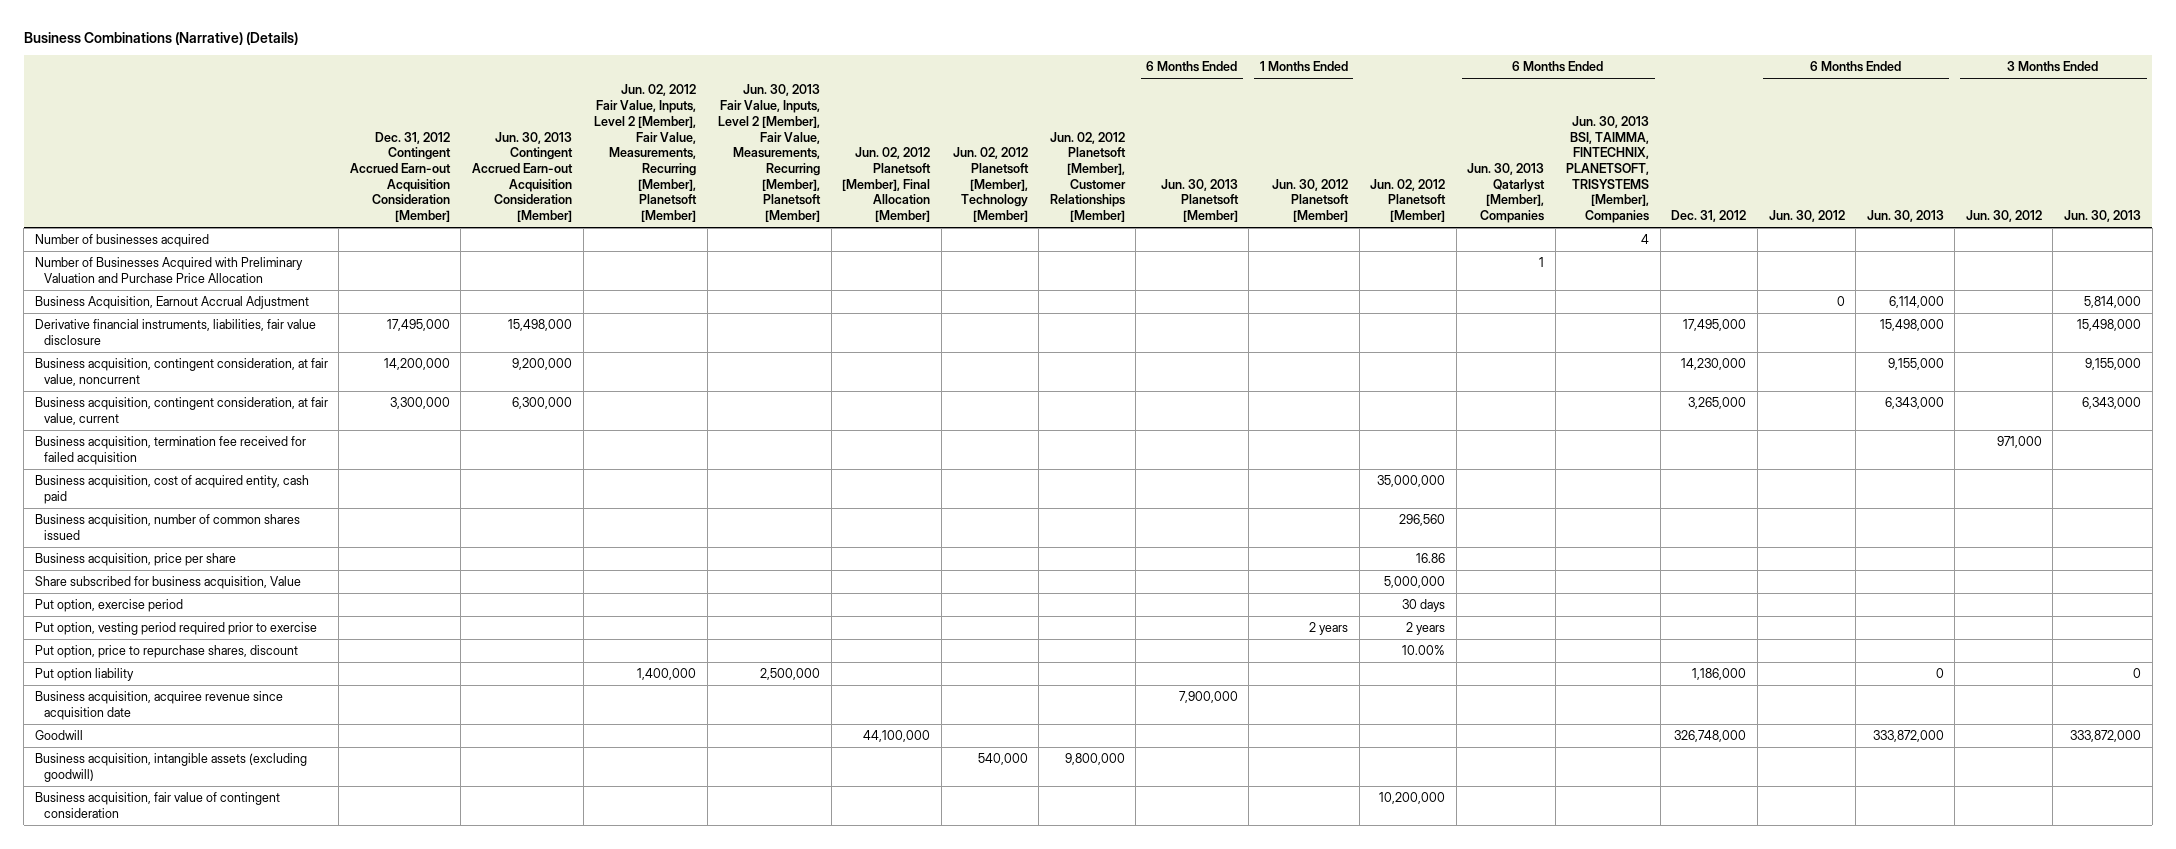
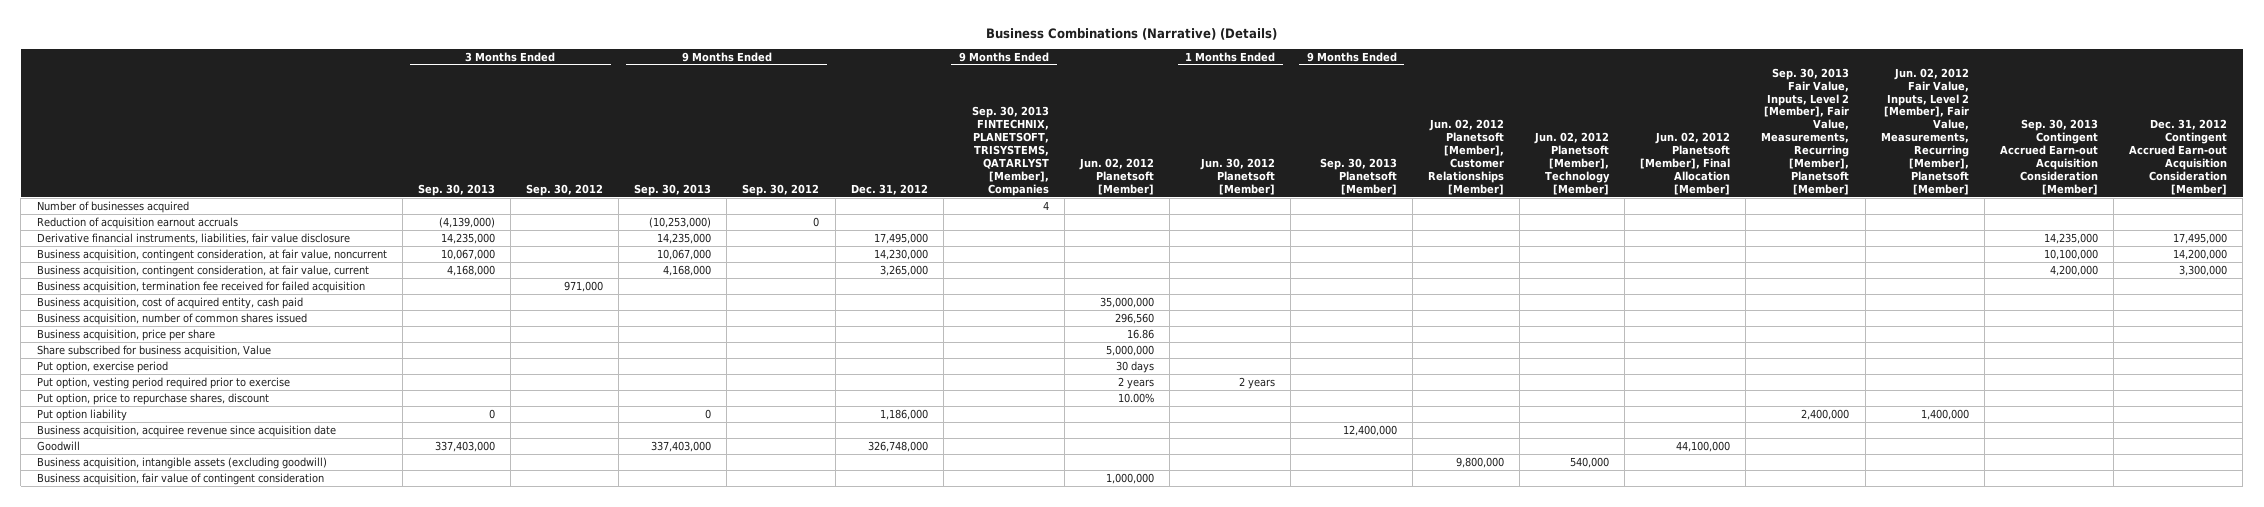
- | Dec. 31, 2012 Contingent Accrued Earn-out Acquisition Consideration [Member] | Jun. 30, 2013 Contingent Accrued Earn-out Acquisition Consideration [Member] | Jun. 02, 2012 Fair Value, Inputs, Level 2 [Member], Fair Value, Measurements, Recurring [Member], Planetsoft [Member] | Jun. 30, 2013 Fair Value, Inputs, Level 2 [Member], Fair Value, Measurements, Recurring [Member], Planetsoft [Member] | Jun. 02, 2012 Planetsoft [Member], Final Allocation [Member] | Jun. 02, 2012 Planetsoft [Member], Technology [Member] | Jun. 02, 2012 Planetsoft [Member], Customer Relationships [Member] | 6 Months Ended Jun. 30, 2013 Planetsoft [Member] | 1 Months Ended Jun. 30, 2012 Planetsoft [Member] | Jun. 02, 2012 Planetsoft [Member] | 6 Months Ended Jun. 30, 2013 Qatarlyst [Member], Companies | 6 Months Ended Jun. 30, 2013 BSI, TAIMMA, FINTECHNIX, PLANETSOFT, TRISYSTEMS [Member], Companies | Dec. 31, 2012 | 6 Months Ended Jun. 30, 2012 | 6 Months Ended Jun. 30, 2013 | 3 Months Ended Jun. 30, 2012 | 3 Months Ended Jun. 30, 2013
+ | 3 Months Ended Sep. 30, 2013 | 3 Months Ended Sep. 30, 2012 | 9 Months Ended Sep. 30, 2013 | 9 Months Ended Sep. 30, 2012 | Dec. 31, 2012 | 9 Months Ended Sep. 30, 2013 FINTECHNIX, PLANETSOFT, TRISYSTEMS, QATARLYST [Member], Companies | Jun. 02, 2012 Planetsoft [Member] | 1 Months Ended Jun. 30, 2012 Planetsoft [Member] | 9 Months Ended Sep. 30, 2013 Planetsoft [Member] | Jun. 02, 2012 Planetsoft [Member], Customer Relationships [Member] | Jun. 02, 2012 Planetsoft [Member], Technology [Member] | Jun. 02, 2012 Planetsoft [Member], Final Allocation [Member] | Sep. 30, 2013 Fair Value, Inputs, Level 2 [Member], Fair Value, Measurements, Recurring [Member], Planetsoft [Member] | Jun. 02, 2012 Fair Value, Inputs, Level 2 [Member], Fair Value, Measurements, Recurring [Member], Planetsoft [Member] | Sep. 30, 2013 Contingent Accrued Earn-out Acquisition Consideration [Member] | Dec. 31, 2012 Contingent Accrued Earn-out Acquisition Consideration [Member]
- Number of Businesses Acquired with Preliminary Valuation and Purchase Price Allocation | | | | | | | | | | | 1 | | | | | |
- Business Acquisition, Earnout Accrual Adjustment | | | | | | | | | | | | | | 0 | 6,114,000 | | 5,814,000
+ Reduction of acquisition earnout accruals | (4,139,000) | | (10,253,000) | 0 | | | | | | | | | | | |
- Business acquisition, fair value of contingent consideration | | | | | | | | | | 10,200,000 | | | | | | |
+ Business acquisition, fair value of contingent consideration | | | | | | | 1,000,000 | | | | | | | | |

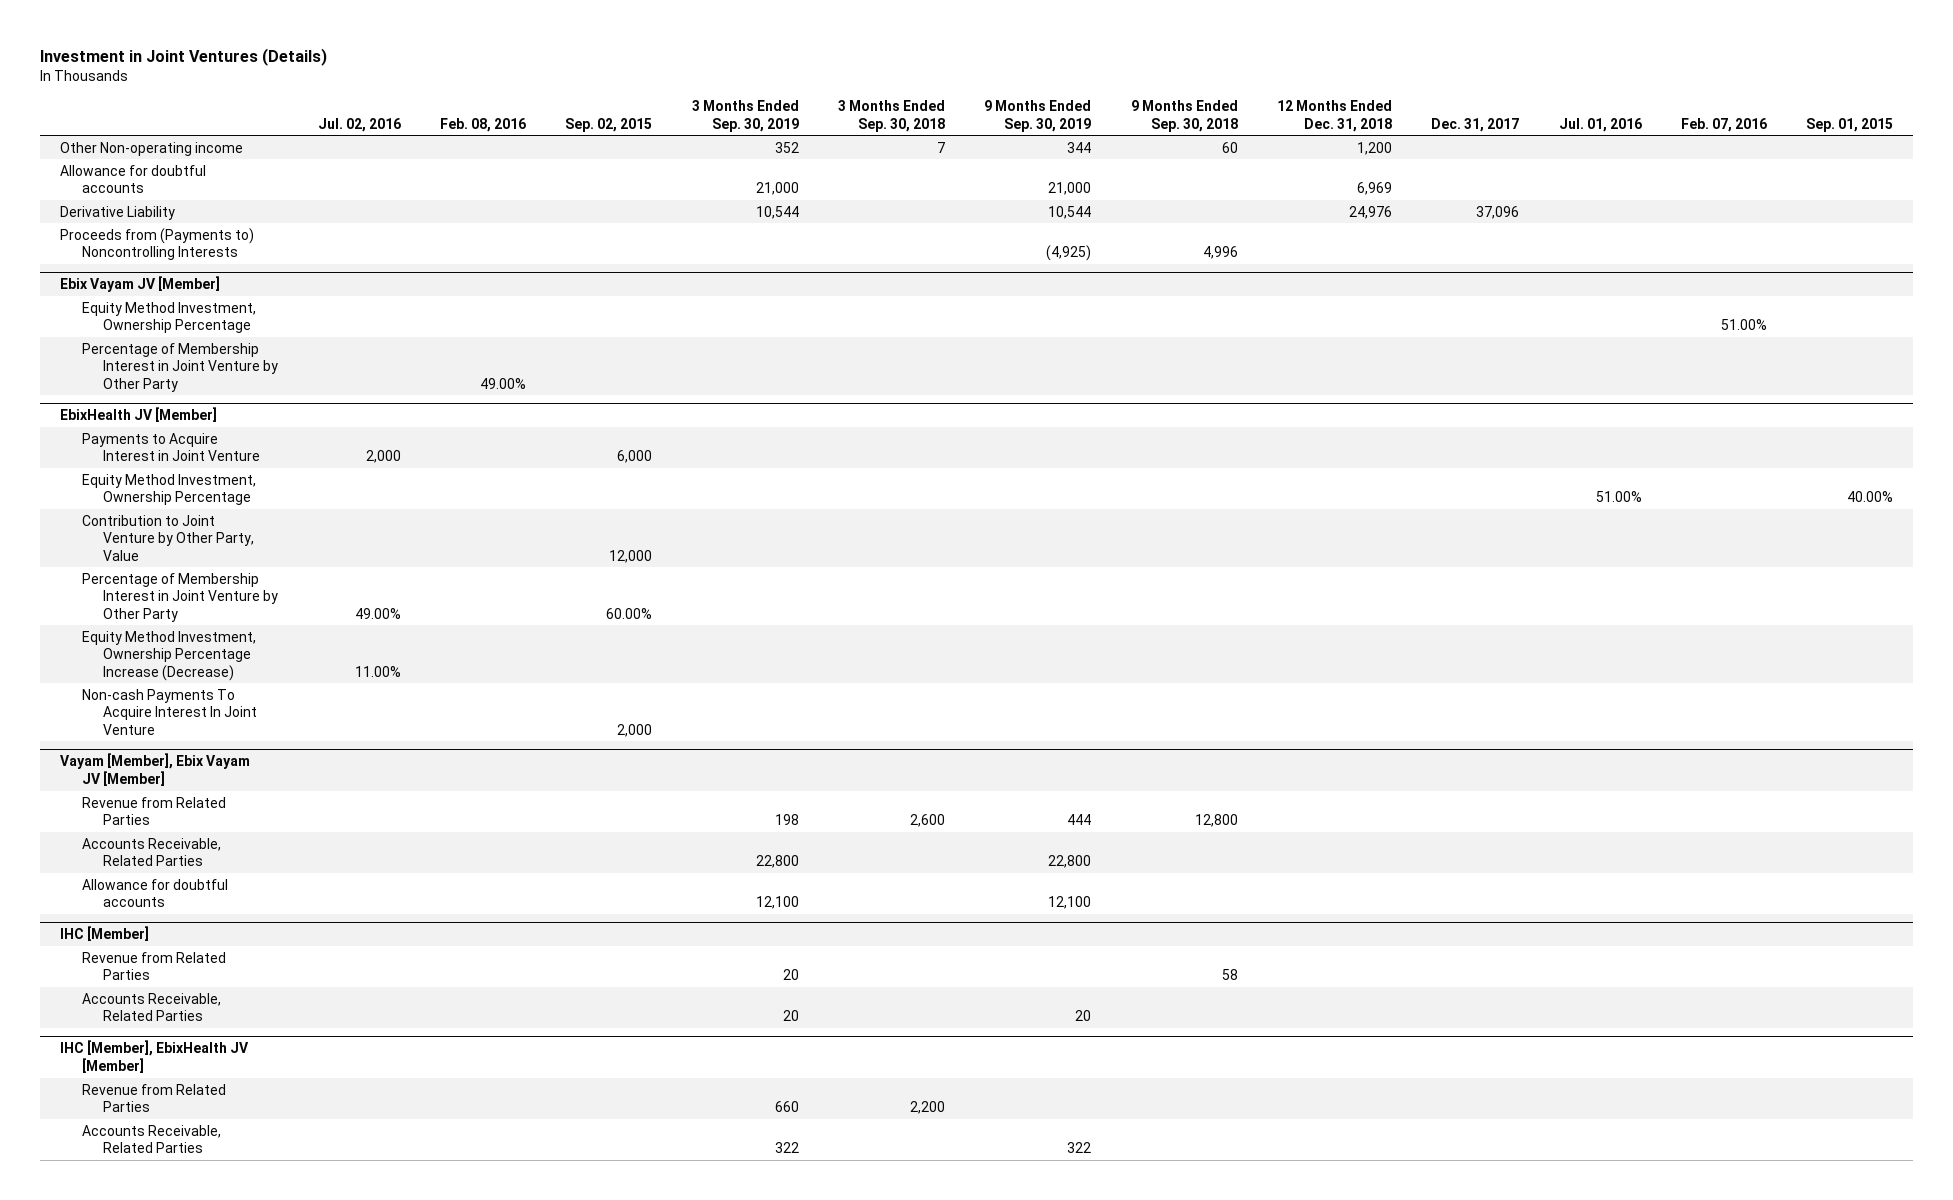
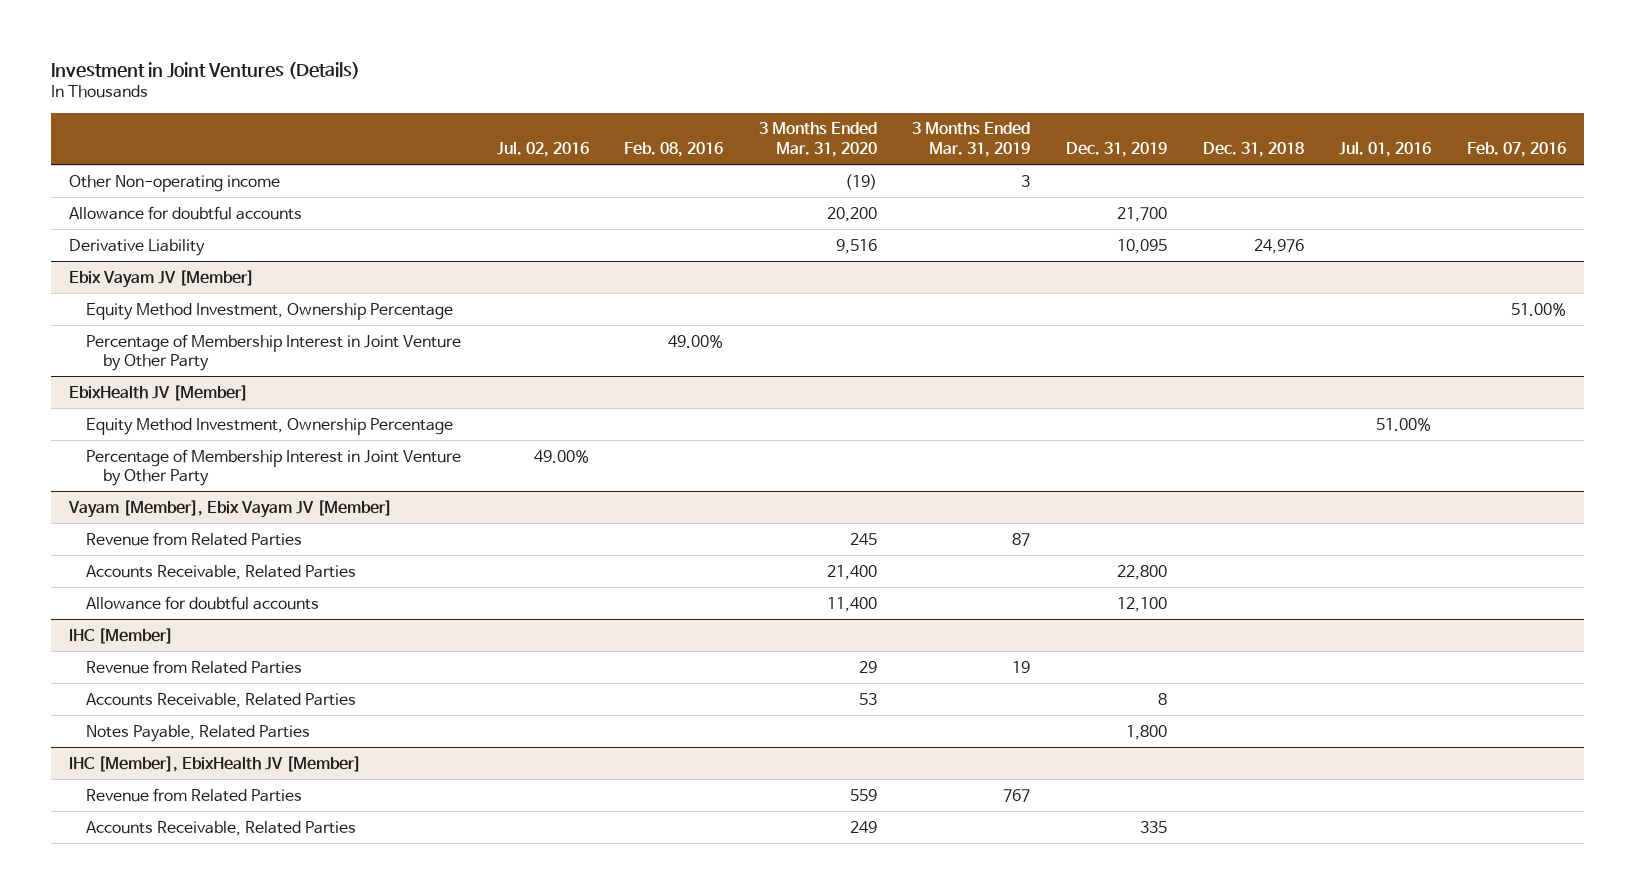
- | Jul. 02, 2016 | Feb. 08, 2016 | Sep. 02, 2015 | 3 Months Ended Sep. 30, 2019 | 3 Months Ended Sep. 30, 2018 | 9 Months Ended Sep. 30, 2019 | 9 Months Ended Sep. 30, 2018 | 12 Months Ended Dec. 31, 2018 | Dec. 31, 2017 | Jul. 01, 2016 | Feb. 07, 2016 | Sep. 01, 2015
+ | Jul. 02, 2016 | Feb. 08, 2016 | 3 Months Ended Mar. 31, 2020 | 3 Months Ended Mar. 31, 2019 | Dec. 31, 2019 | Dec. 31, 2018 | Jul. 01, 2016 | Feb. 07, 2016
- Proceeds from (Payments to) Noncontrolling Interests | | | | | | (4,925) | 4,996 | | | | |
@ EbixHealth JV [Member]
- Payments to Acquire Interest in Joint Venture | 2,000 | | 6,000 | | | | | | | | |
- Contribution to Joint Venture by Other Party, Value | | | 12,000 | | | | | | | | |
- Equity Method Investment, Ownership Percentage Increase (Decrease) | 11.00% | | | | | | | | | | |
- Non-cash Payments To Acquire Interest In Joint Venture | | | 2,000 | | | | | | | | |
@ IHC [Member]
+ Notes Payable, Related Parties | | | | | 1,800 | | |

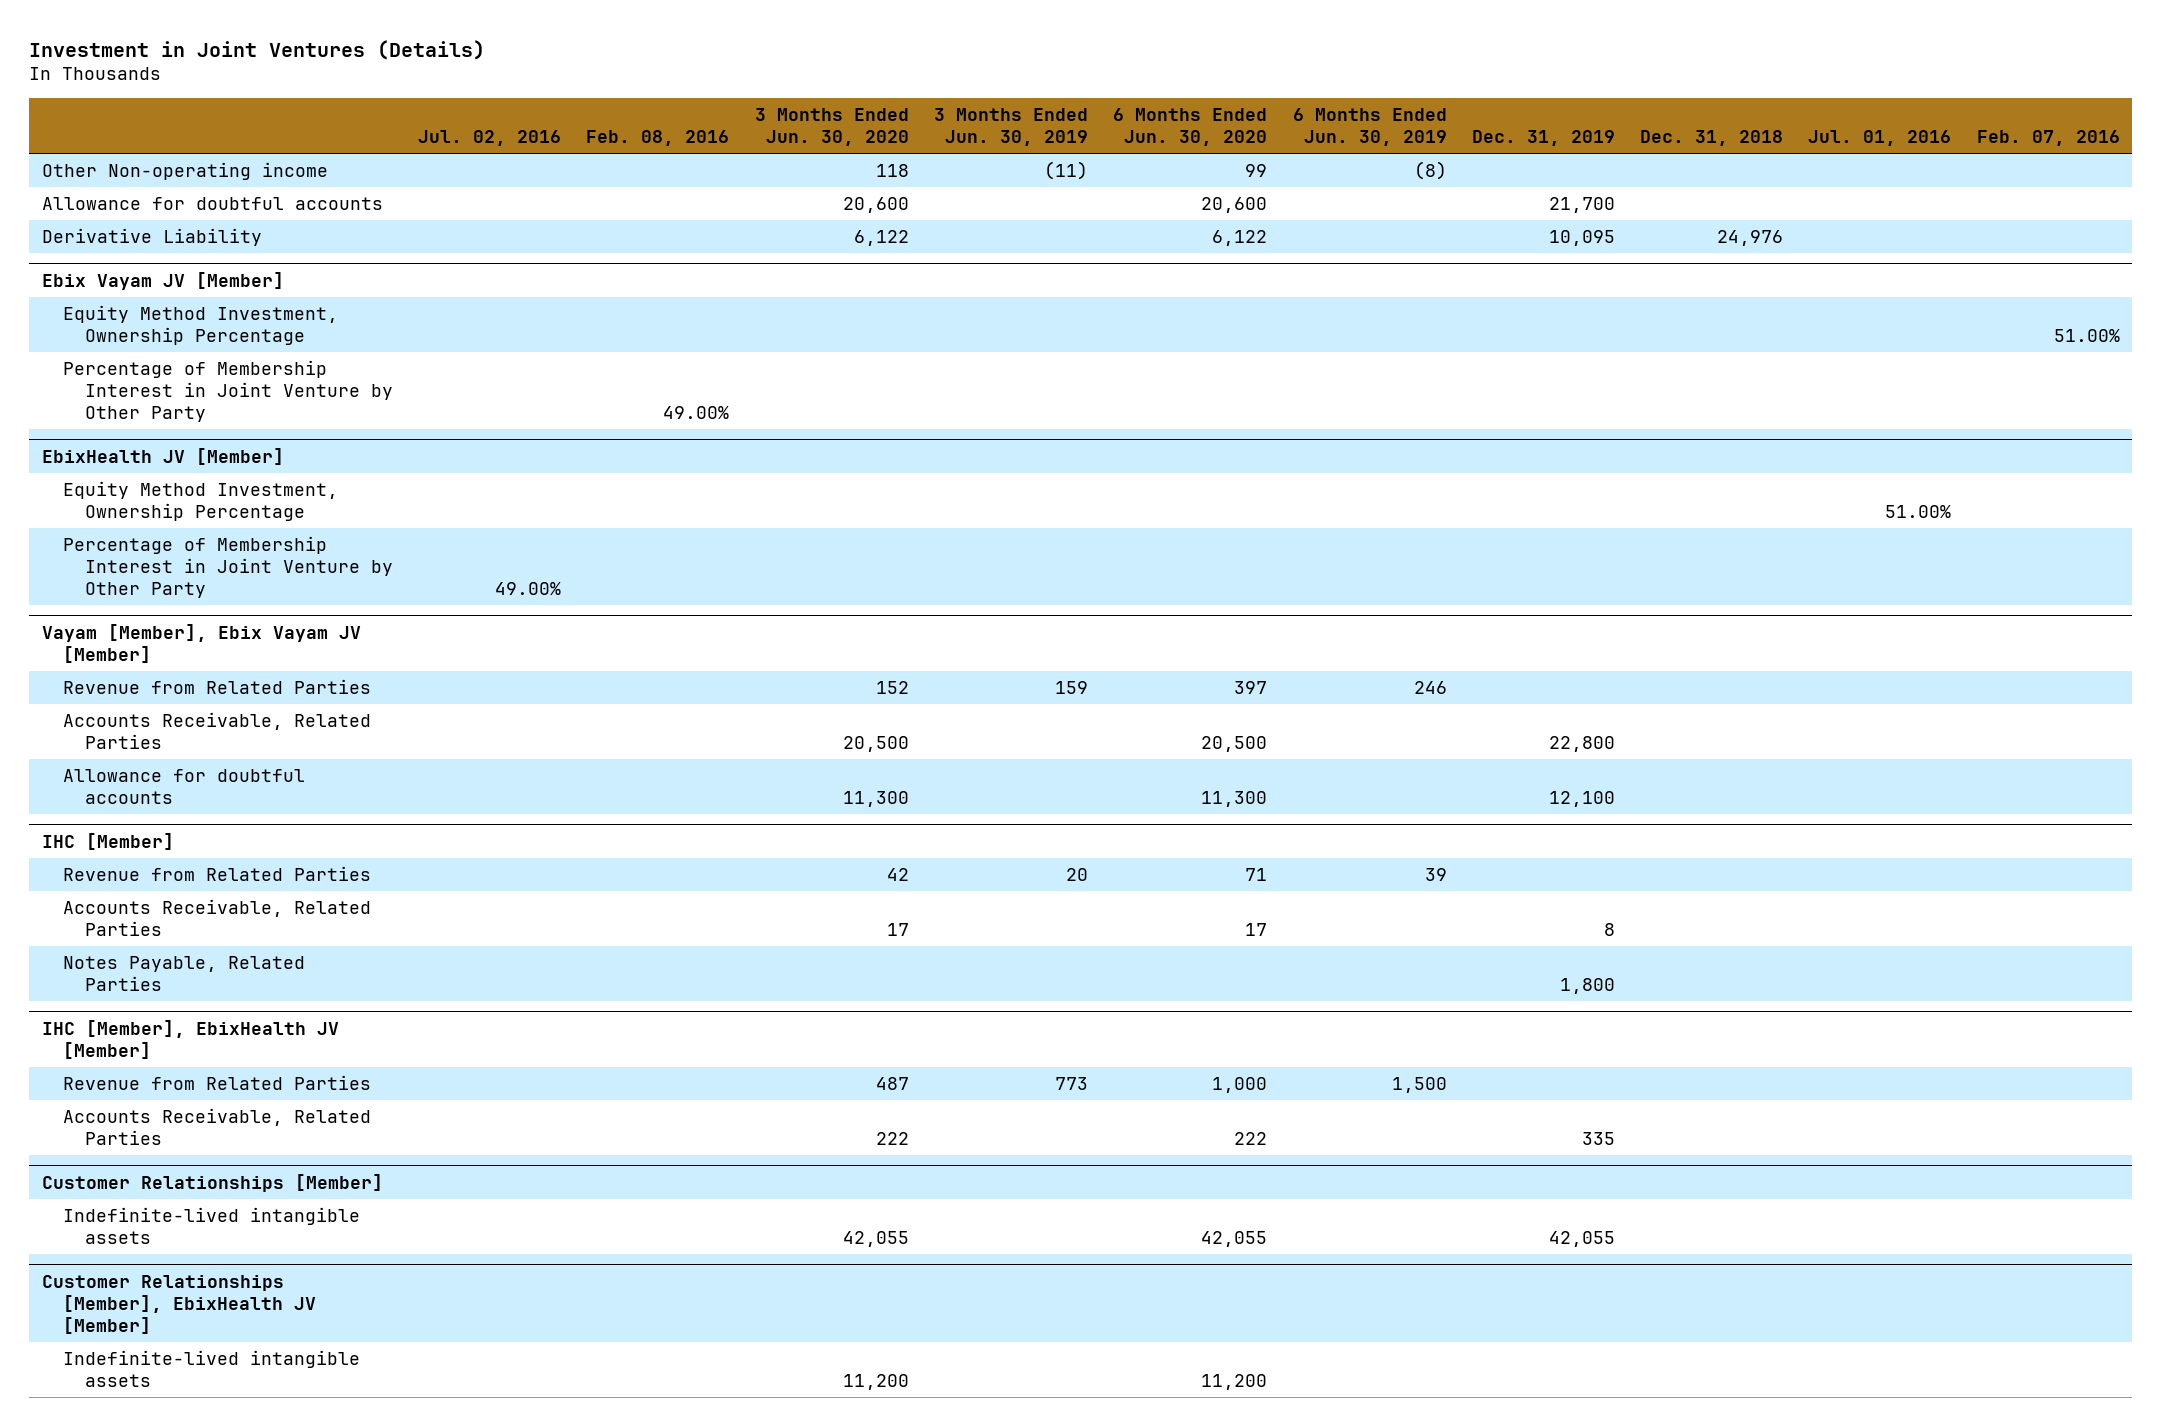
- | Jul. 02, 2016 | Feb. 08, 2016 | 3 Months Ended Mar. 31, 2020 | 3 Months Ended Mar. 31, 2019 | Dec. 31, 2019 | Dec. 31, 2018 | Jul. 01, 2016 | Feb. 07, 2016
+ | Jul. 02, 2016 | Feb. 08, 2016 | 3 Months Ended Jun. 30, 2020 | 3 Months Ended Jun. 30, 2019 | 6 Months Ended Jun. 30, 2020 | 6 Months Ended Jun. 30, 2019 | Dec. 31, 2019 | Dec. 31, 2018 | Jul. 01, 2016 | Feb. 07, 2016
+ Customer Relationships [Member]
+ Indefinite-lived intangible assets | | | 42,055 | | 42,055 | | 42,055 | | |
+ Customer Relationships [Member], EbixHealth JV [Member]
+ Indefinite-lived intangible assets | | | 11,200 | | 11,200 | | | | |

